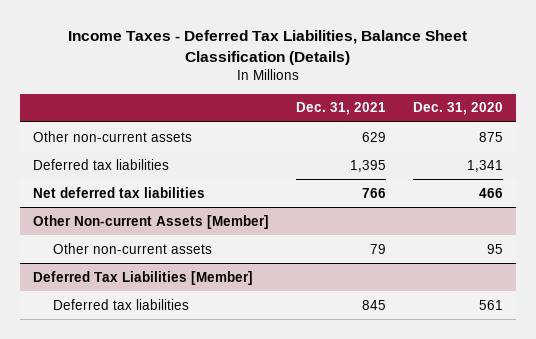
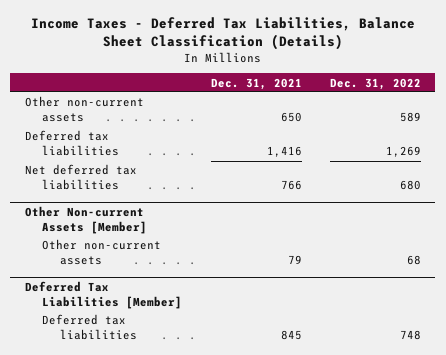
- | Dec. 31, 2021 | Dec. 31, 2020
+ | Dec. 31, 2021 | Dec. 31, 2022
- Other non-current assets | 629 | 875
- Deferred tax liabilities | 1,395 | 1,341
+ Other non-current assets | 650 | 589
+ Deferred tax liabilities | 1,416 | 1,269

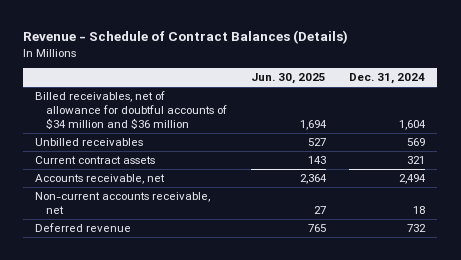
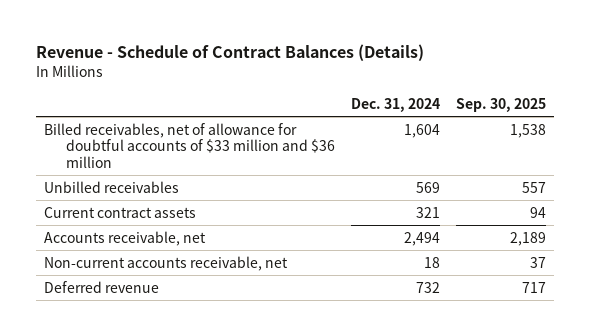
- | Jun. 30, 2025 | Dec. 31, 2024
+ | Dec. 31, 2024 | Sep. 30, 2025
- Billed receivables, net of allowance for doubtful accounts of $34 million and $36 million | 1,694 | 1,604
+ Billed receivables, net of allowance for doubtful accounts of $33 million and $36 million | 1,604 | 1,538

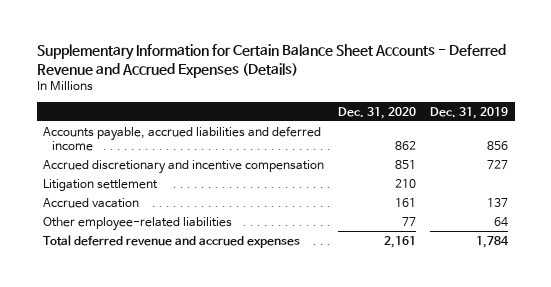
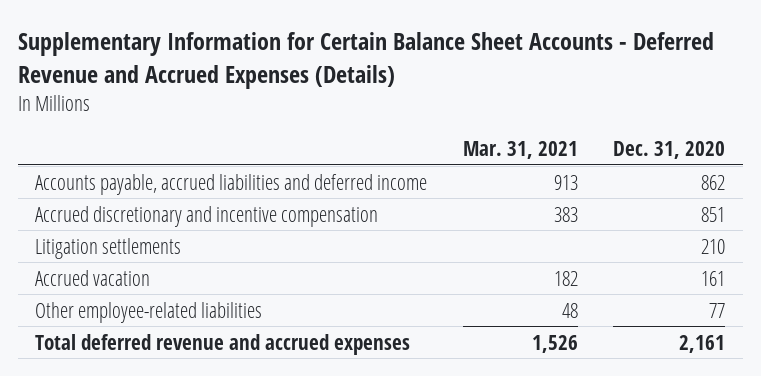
- | Dec. 31, 2020 | Dec. 31, 2019
+ | Mar. 31, 2021 | Dec. 31, 2020
- Litigation settlement | 210 |
+ Litigation settlements | | 210

